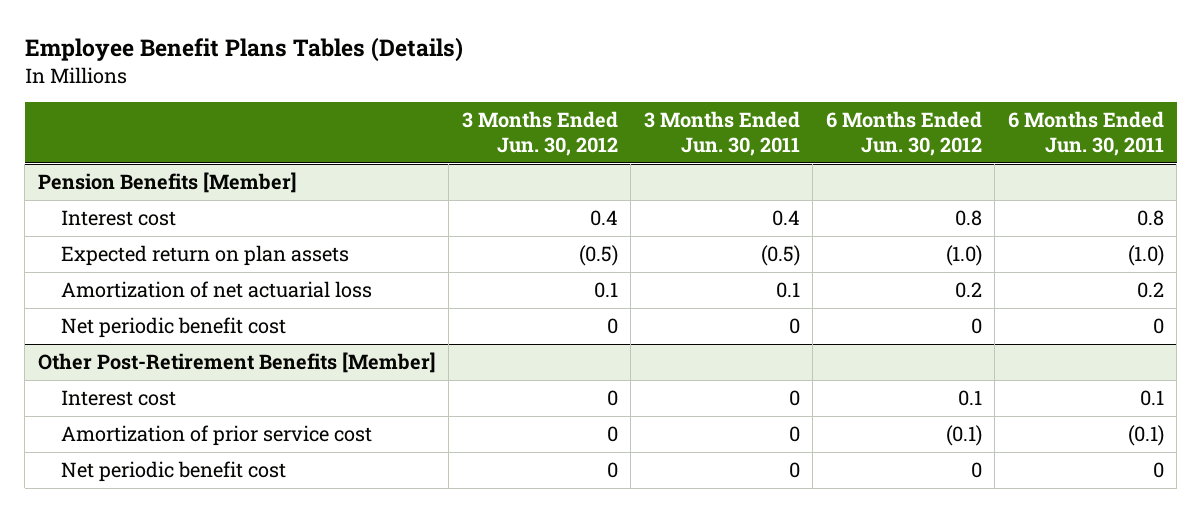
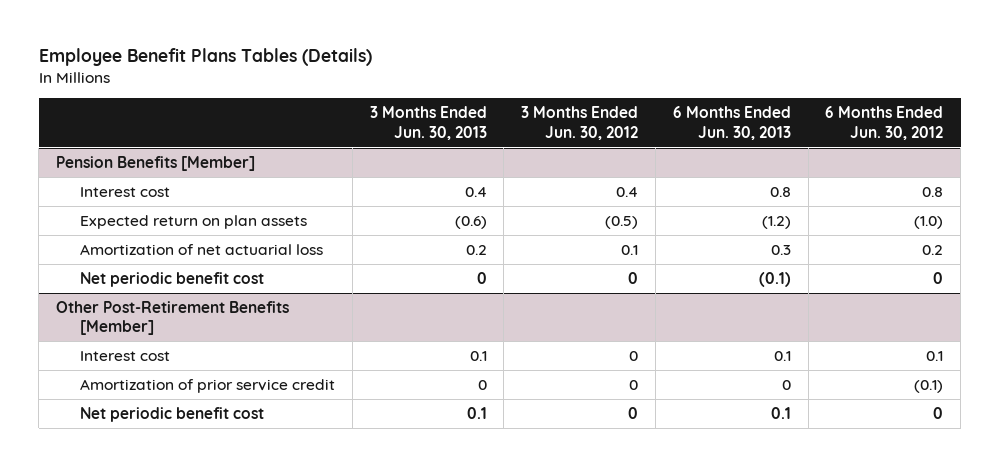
- | 3 Months Ended Jun. 30, 2012 | 3 Months Ended Jun. 30, 2011 | 6 Months Ended Jun. 30, 2012 | 6 Months Ended Jun. 30, 2011
+ | 3 Months Ended Jun. 30, 2013 | 3 Months Ended Jun. 30, 2012 | 6 Months Ended Jun. 30, 2013 | 6 Months Ended Jun. 30, 2012
@ Other Post-Retirement Benefits [Member]
- Amortization of prior service cost | 0 | 0 | (0.1) | (0.1)
+ Amortization of prior service credit | 0 | 0 | 0 | (0.1)

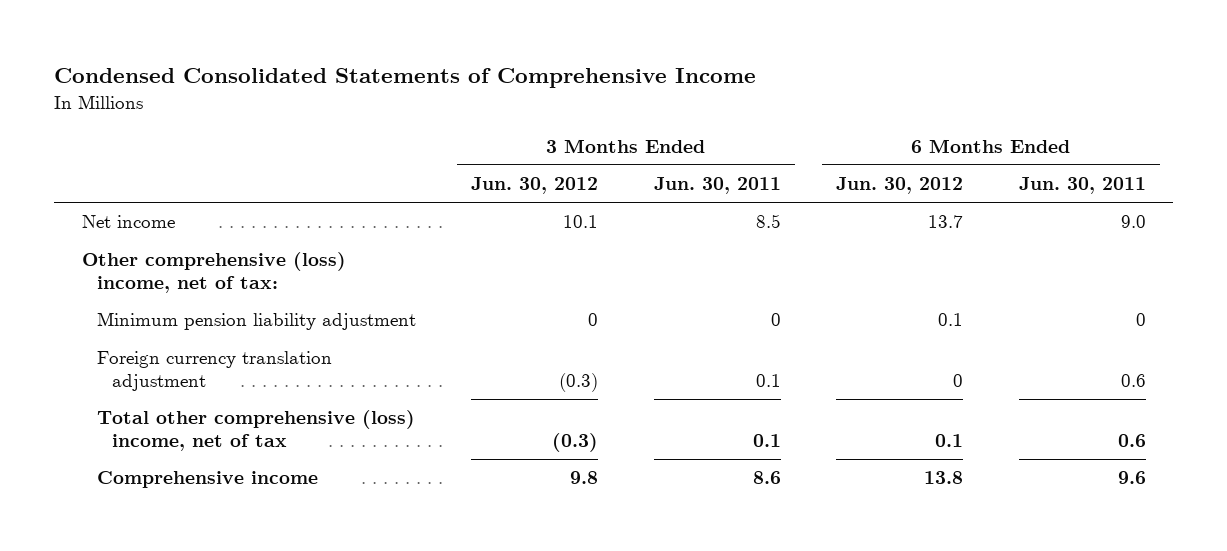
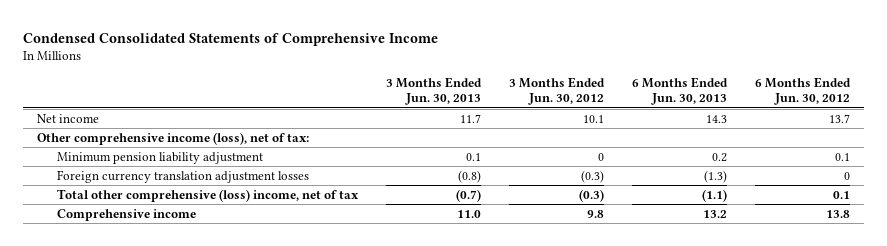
- | 3 Months Ended Jun. 30, 2012 | 3 Months Ended Jun. 30, 2011 | 6 Months Ended Jun. 30, 2012 | 6 Months Ended Jun. 30, 2011
+ | 3 Months Ended Jun. 30, 2013 | 3 Months Ended Jun. 30, 2012 | 6 Months Ended Jun. 30, 2013 | 6 Months Ended Jun. 30, 2012
- Other comprehensive (loss) income, net of tax:
+ Other comprehensive income (loss), net of tax:
- Foreign currency translation adjustment | (0.3) | 0.1 | 0 | 0.6
+ Foreign currency translation adjustment losses | (0.8) | (0.3) | (1.3) | 0

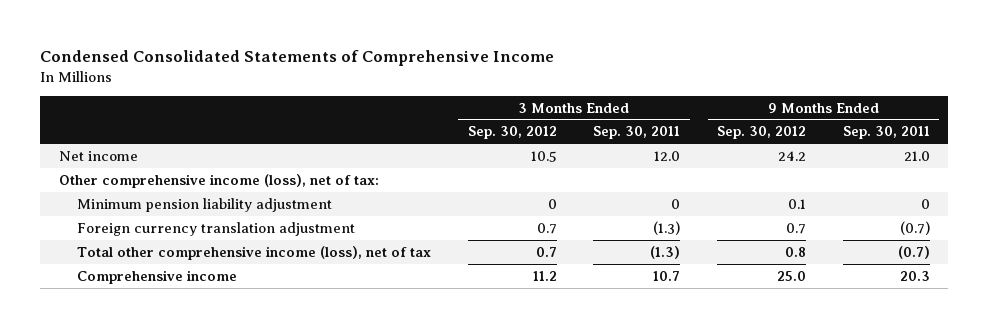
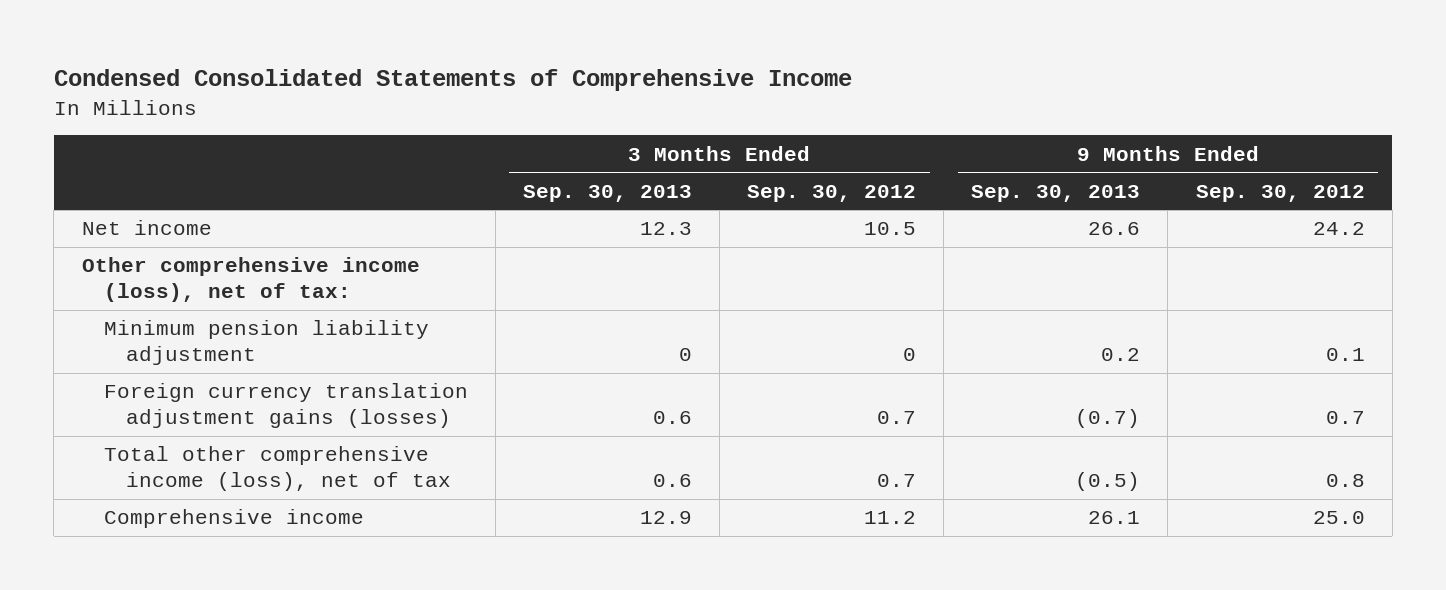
- | 3 Months Ended Sep. 30, 2012 | 3 Months Ended Sep. 30, 2011 | 9 Months Ended Sep. 30, 2012 | 9 Months Ended Sep. 30, 2011
+ | 3 Months Ended Sep. 30, 2013 | 3 Months Ended Sep. 30, 2012 | 9 Months Ended Sep. 30, 2013 | 9 Months Ended Sep. 30, 2012
- Foreign currency translation adjustment | 0.7 | (1.3) | 0.7 | (0.7)
+ Foreign currency translation adjustment gains (losses) | 0.6 | 0.7 | (0.7) | 0.7

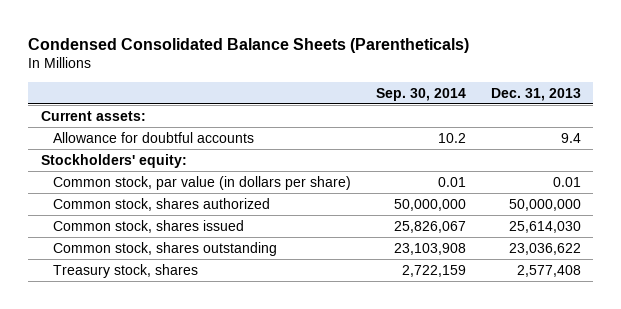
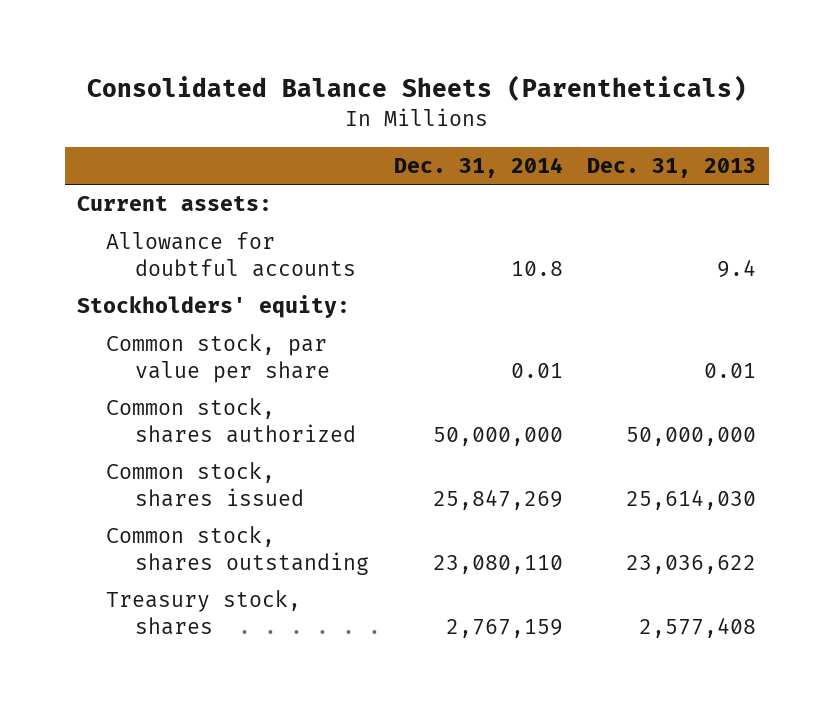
- Condensed Consolidated Balance Sheets (Parentheticals)
+ Consolidated Balance Sheets (Parentheticals)
- | Sep. 30, 2014 | Dec. 31, 2013
+ | Dec. 31, 2014 | Dec. 31, 2013
- Common stock, par value (in dollars per share) | 0.01 | 0.01
+ Common stock, par value per share | 0.01 | 0.01

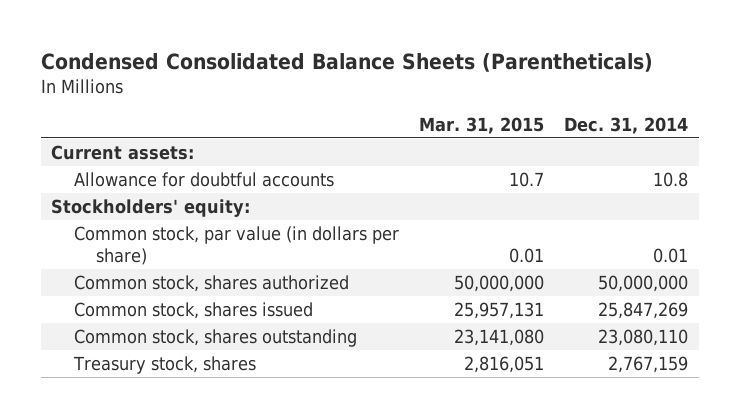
- Consolidated Balance Sheets (Parentheticals)
+ Condensed Consolidated Balance Sheets (Parentheticals)
- | Dec. 31, 2014 | Dec. 31, 2013
+ | Mar. 31, 2015 | Dec. 31, 2014
- Common stock, par value per share | 0.01 | 0.01
+ Common stock, par value (in dollars per share) | 0.01 | 0.01

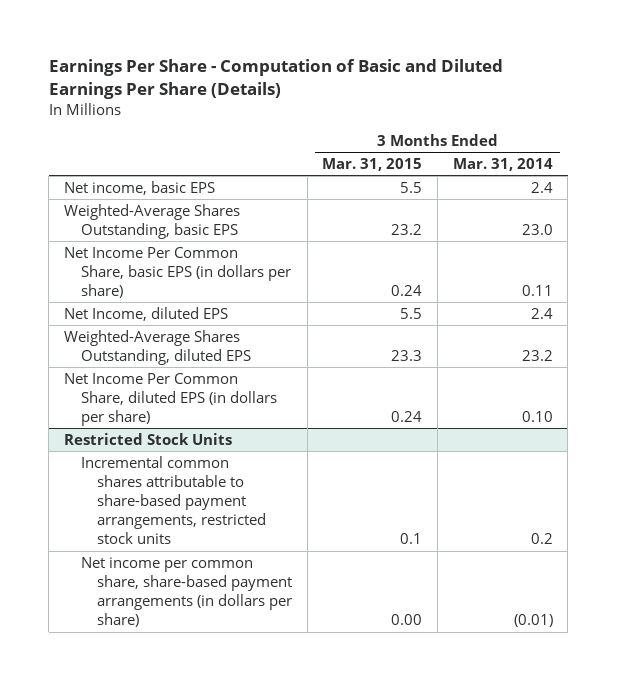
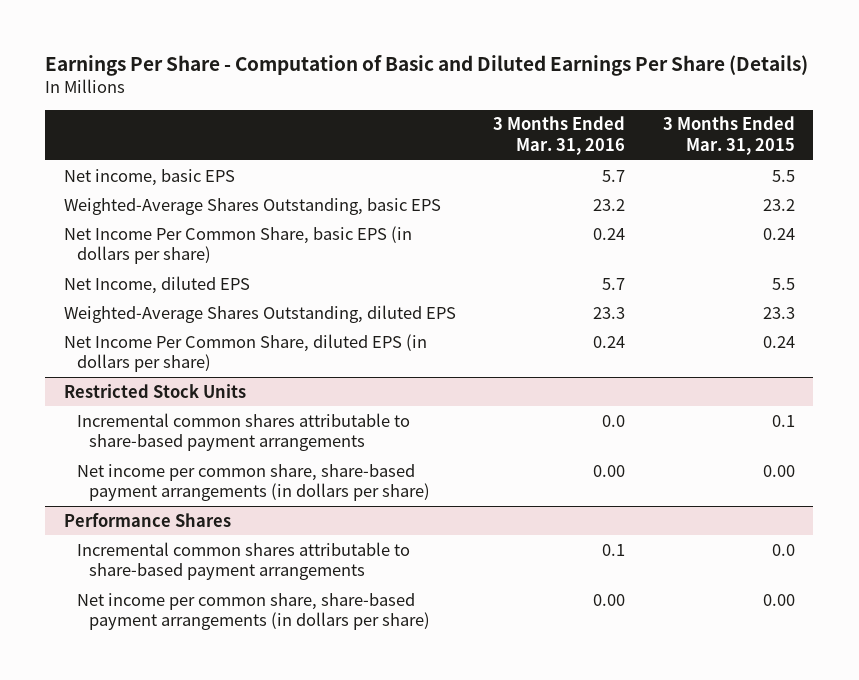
- | 3 Months Ended Mar. 31, 2015 | 3 Months Ended Mar. 31, 2014
+ | 3 Months Ended Mar. 31, 2016 | 3 Months Ended Mar. 31, 2015
@ Restricted Stock Units
- Incremental common shares attributable to share-based payment arrangements, restricted stock units | 0.1 | 0.2
+ Incremental common shares attributable to share-based payment arrangements | 0.0 | 0.1
+ Performance Shares
+ Incremental common shares attributable to share-based payment arrangements | 0.1 | 0.0
+ Net income per common share, share-based payment arrangements (in dollars per share) | 0.00 | 0.00

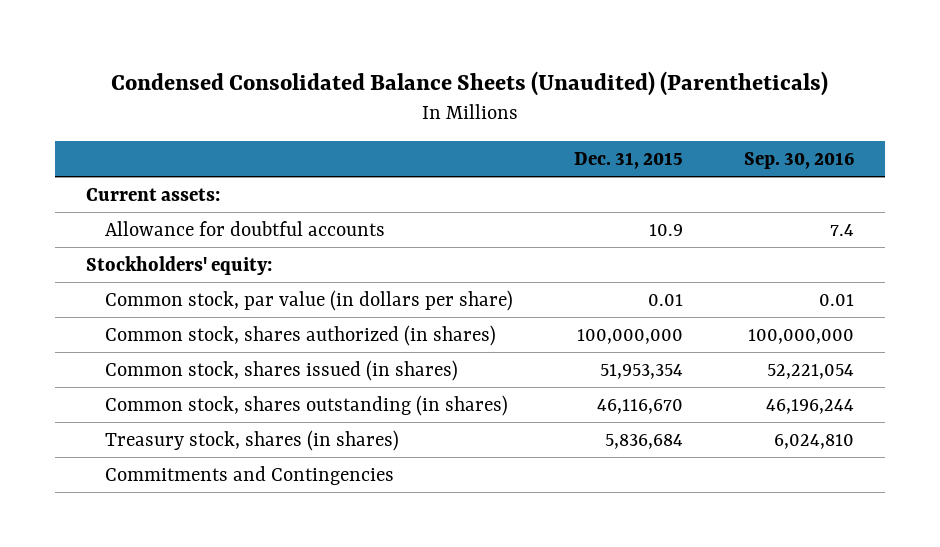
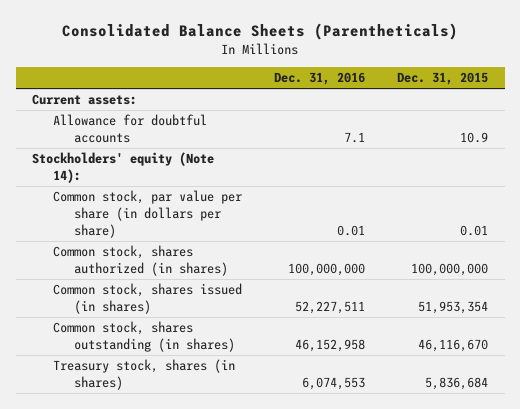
- Condensed Consolidated Balance Sheets (Unaudited) (Parentheticals)
+ Consolidated Balance Sheets (Parentheticals)
- | Dec. 31, 2015 | Sep. 30, 2016
+ | Dec. 31, 2016 | Dec. 31, 2015
- Stockholders' equity:
- Common stock, par value (in dollars per share) | 0.01 | 0.01
+ Stockholders' equity (Note 14):
+ Common stock, par value per share (in dollars per share) | 0.01 | 0.01
- Commitments and Contingencies

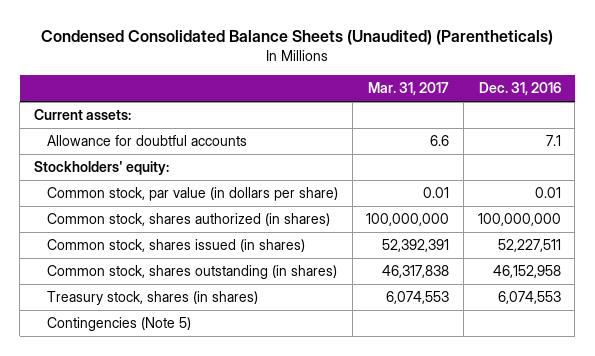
- Consolidated Balance Sheets (Parentheticals)
+ Condensed Consolidated Balance Sheets (Unaudited) (Parentheticals)
- | Dec. 31, 2016 | Dec. 31, 2015
+ | Mar. 31, 2017 | Dec. 31, 2016
- Stockholders' equity (Note 14):
- Common stock, par value per share (in dollars per share) | 0.01 | 0.01
+ Stockholders' equity:
+ Common stock, par value (in dollars per share) | 0.01 | 0.01
+ Contingencies (Note 5)

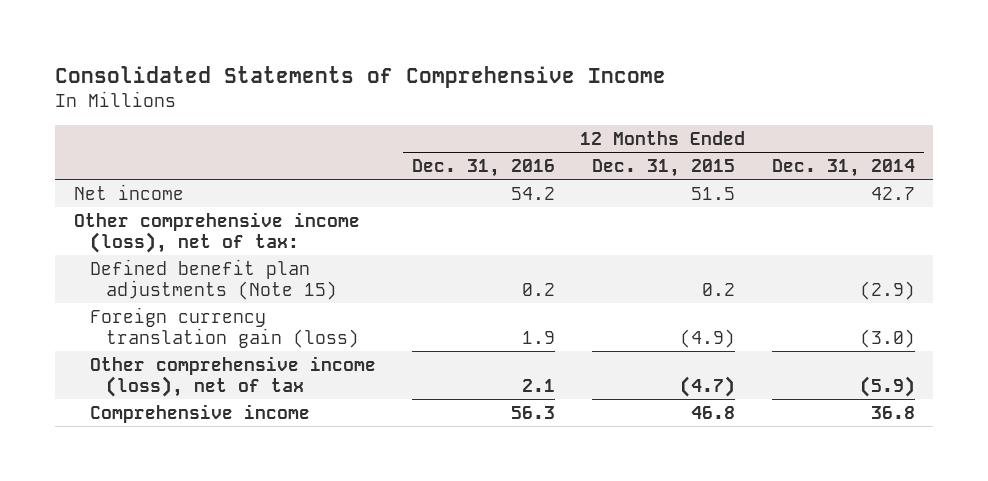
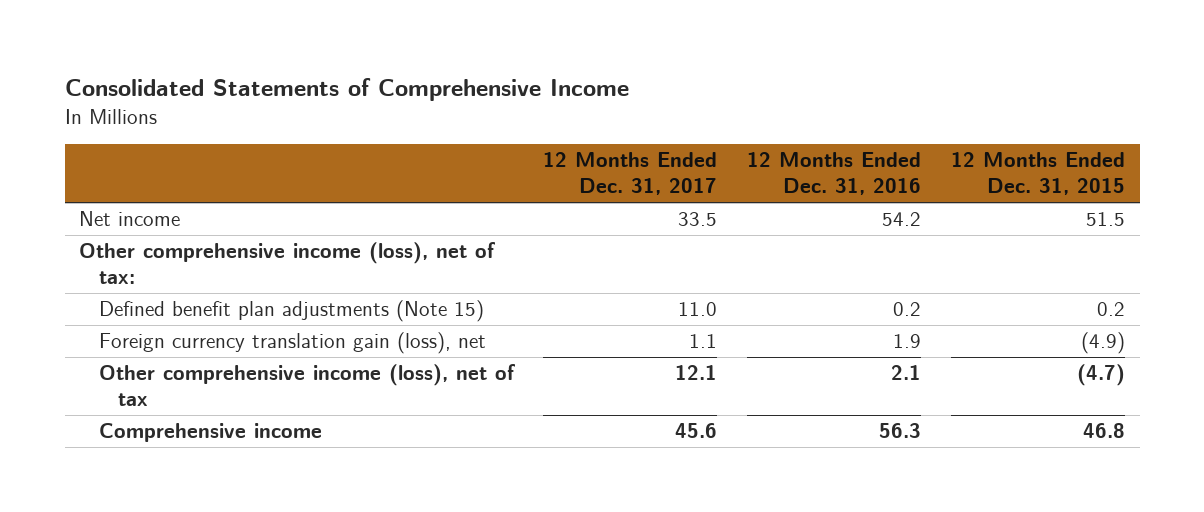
- | 12 Months Ended Dec. 31, 2016 | 12 Months Ended Dec. 31, 2015 | 12 Months Ended Dec. 31, 2014
+ | 12 Months Ended Dec. 31, 2017 | 12 Months Ended Dec. 31, 2016 | 12 Months Ended Dec. 31, 2015
- Foreign currency translation gain (loss) | 1.9 | (4.9) | (3.0)
+ Foreign currency translation gain (loss), net | 1.1 | 1.9 | (4.9)

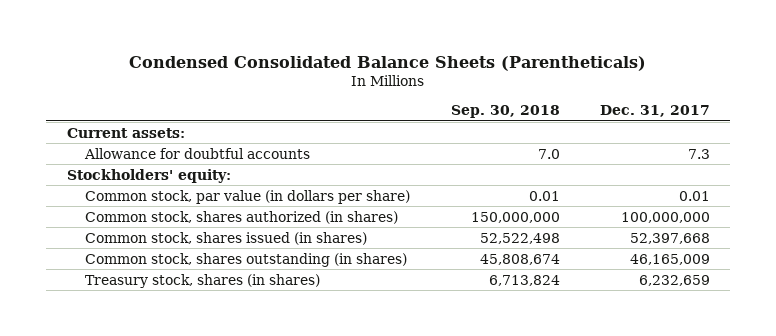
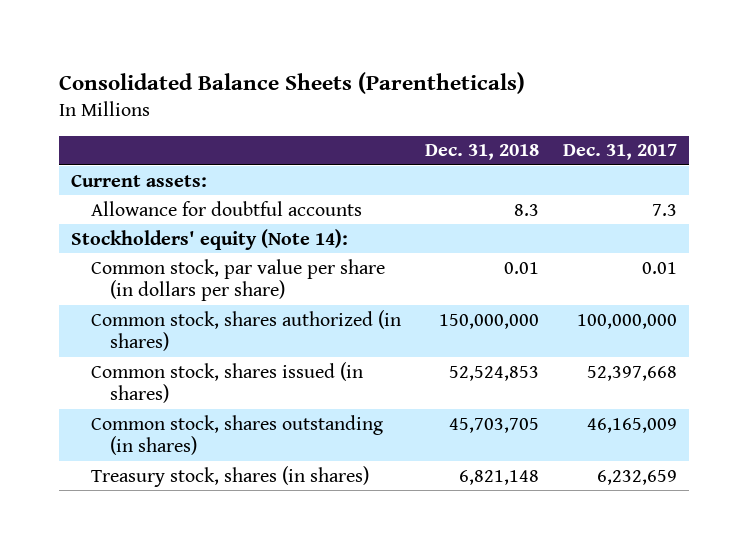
- Condensed Consolidated Balance Sheets (Parentheticals)
+ Consolidated Balance Sheets (Parentheticals)
- | Sep. 30, 2018 | Dec. 31, 2017
+ | Dec. 31, 2018 | Dec. 31, 2017
- Stockholders' equity:
- Common stock, par value (in dollars per share) | 0.01 | 0.01
+ Stockholders' equity (Note 14):
+ Common stock, par value per share (in dollars per share) | 0.01 | 0.01

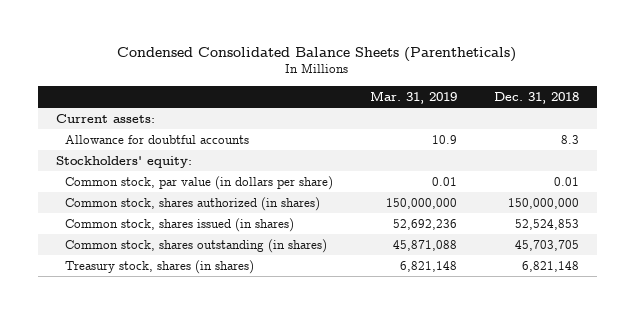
- Consolidated Balance Sheets (Parentheticals)
+ Condensed Consolidated Balance Sheets (Parentheticals)
- | Dec. 31, 2018 | Dec. 31, 2017
+ | Mar. 31, 2019 | Dec. 31, 2018
- Stockholders' equity (Note 14):
- Common stock, par value per share (in dollars per share) | 0.01 | 0.01
+ Stockholders' equity:
+ Common stock, par value (in dollars per share) | 0.01 | 0.01

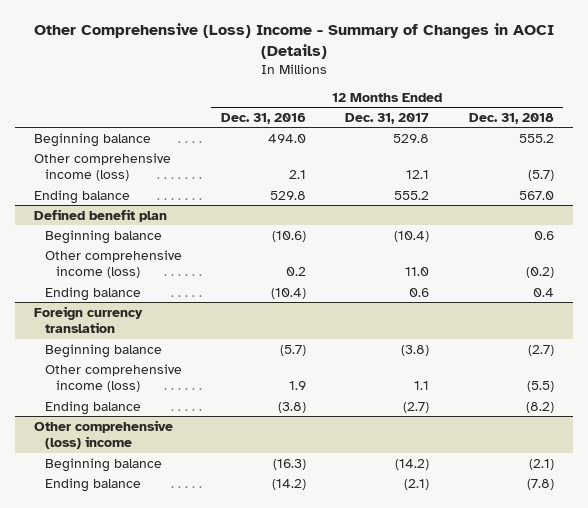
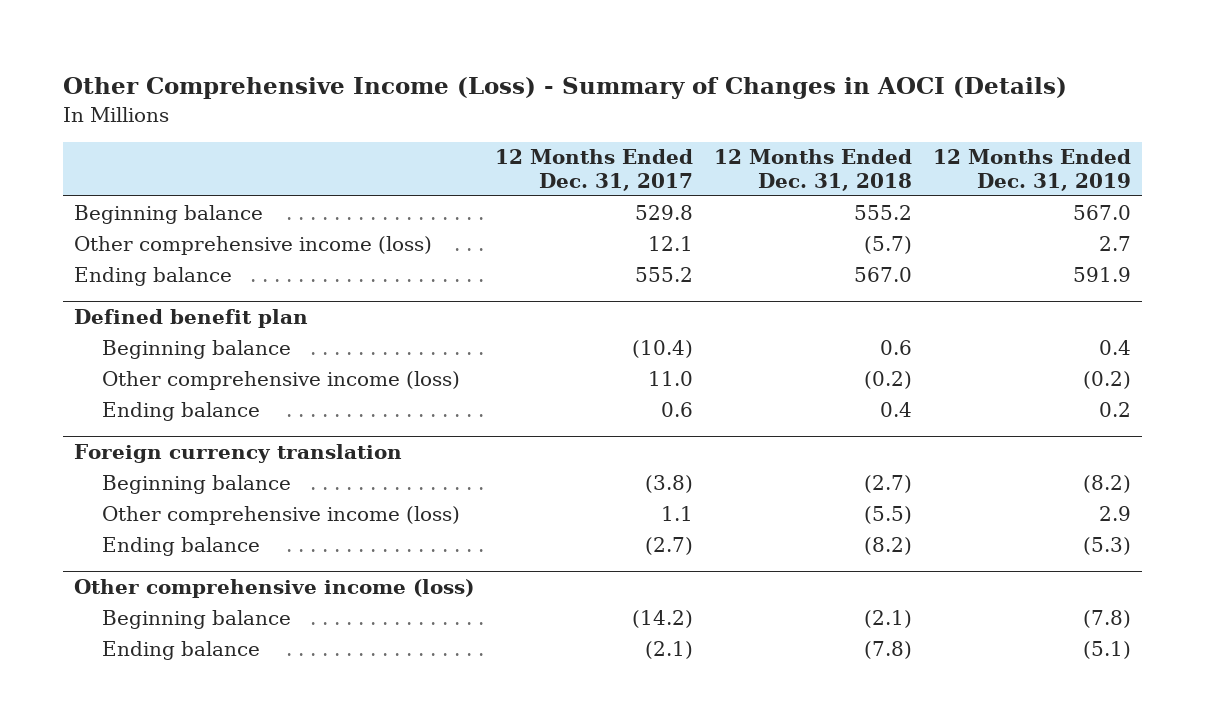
- Other Comprehensive (Loss) Income - Summary of Changes in AOCI (Details)
+ Other Comprehensive Income (Loss) - Summary of Changes in AOCI (Details)
- | 12 Months Ended Dec. 31, 2016 | 12 Months Ended Dec. 31, 2017 | 12 Months Ended Dec. 31, 2018
+ | 12 Months Ended Dec. 31, 2017 | 12 Months Ended Dec. 31, 2018 | 12 Months Ended Dec. 31, 2019
- Other comprehensive (loss) income
+ Other comprehensive income (loss)

